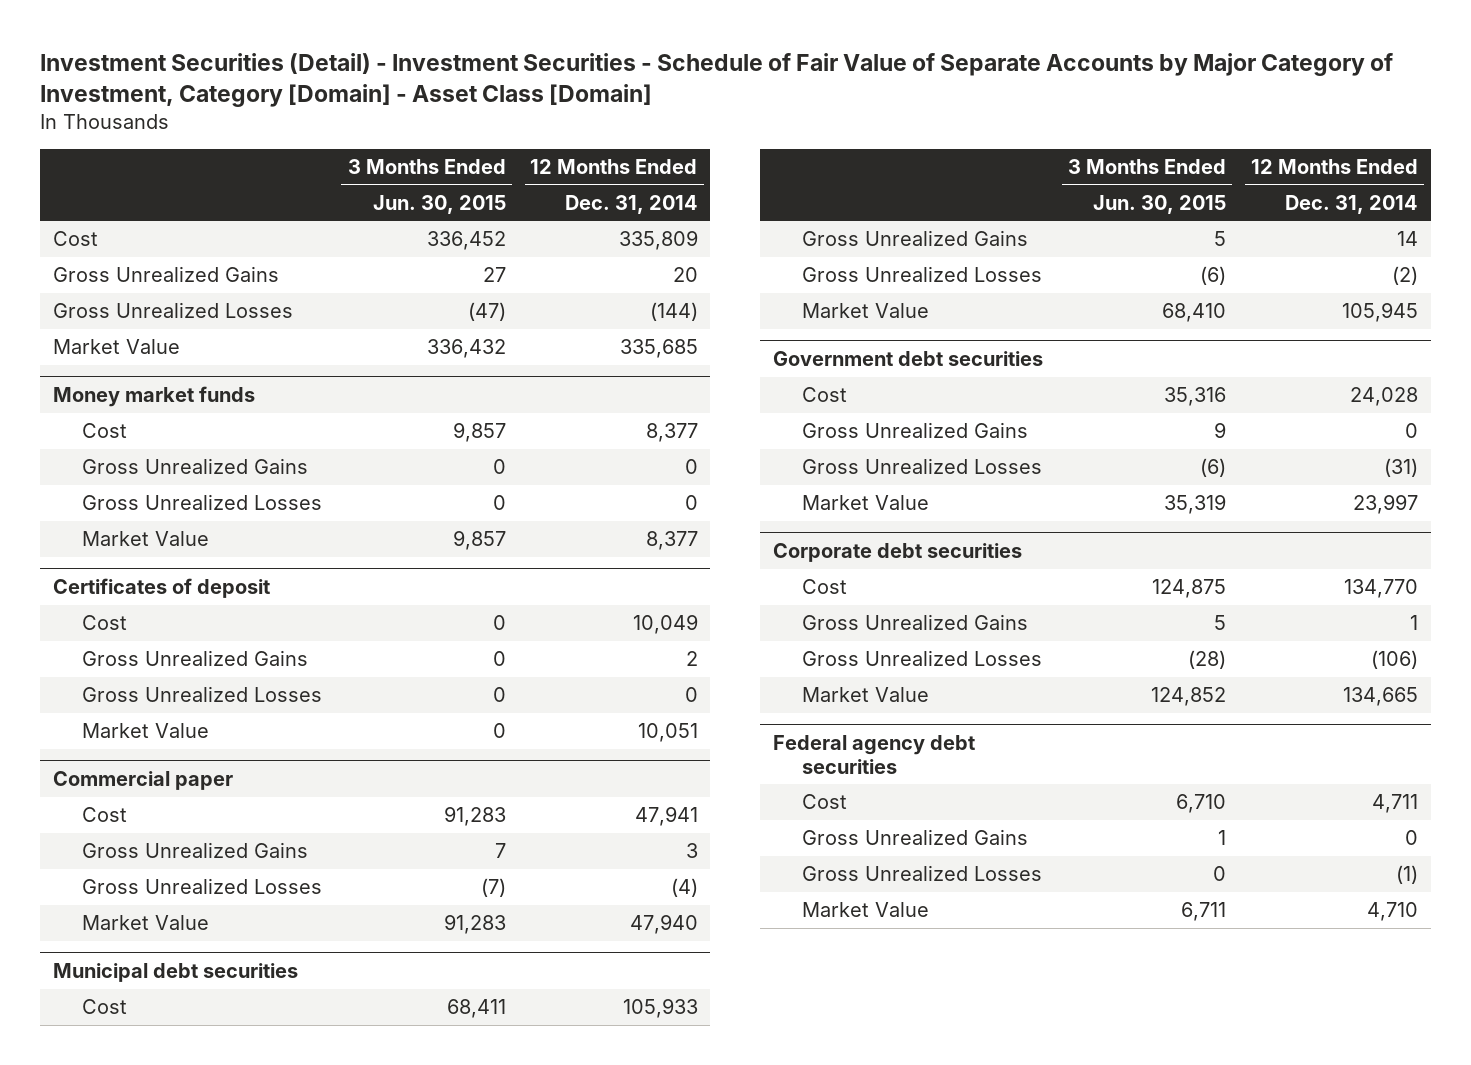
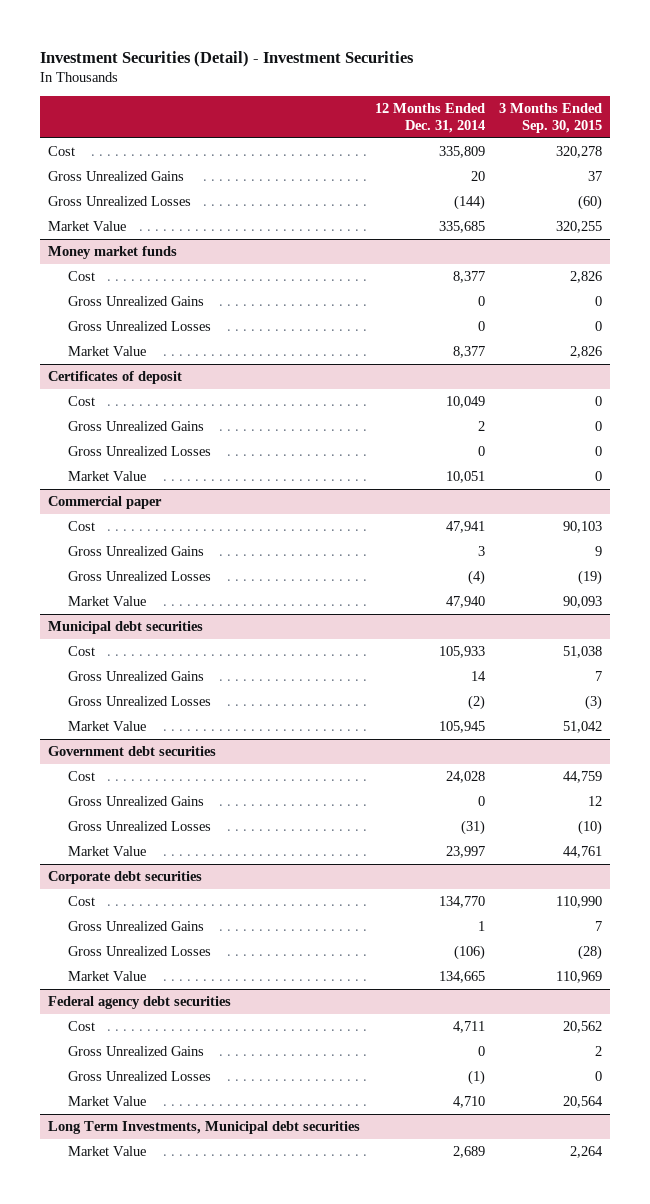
- Investment Securities (Detail) - Investment Securities - Schedule of Fair Value of Separate Accounts by Major Category of Investment, Category [Domain] - Asset Class [Domain]
+ Investment Securities (Detail) - Investment Securities
- | 3 Months Ended Jun. 30, 2015 | 12 Months Ended Dec. 31, 2014
+ | 12 Months Ended Dec. 31, 2014 | 3 Months Ended Sep. 30, 2015
+ Long Term Investments, Municipal debt securities
+ Market Value | 2,689 | 2,264

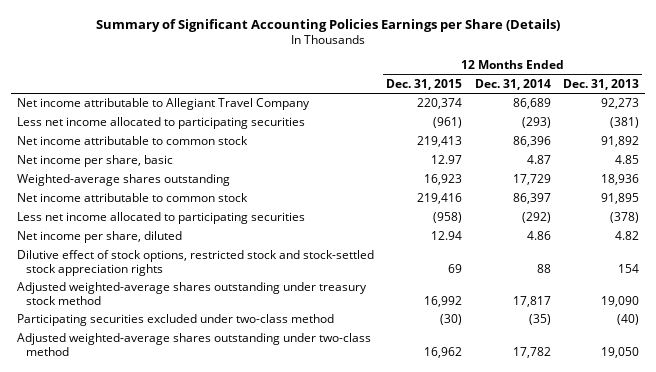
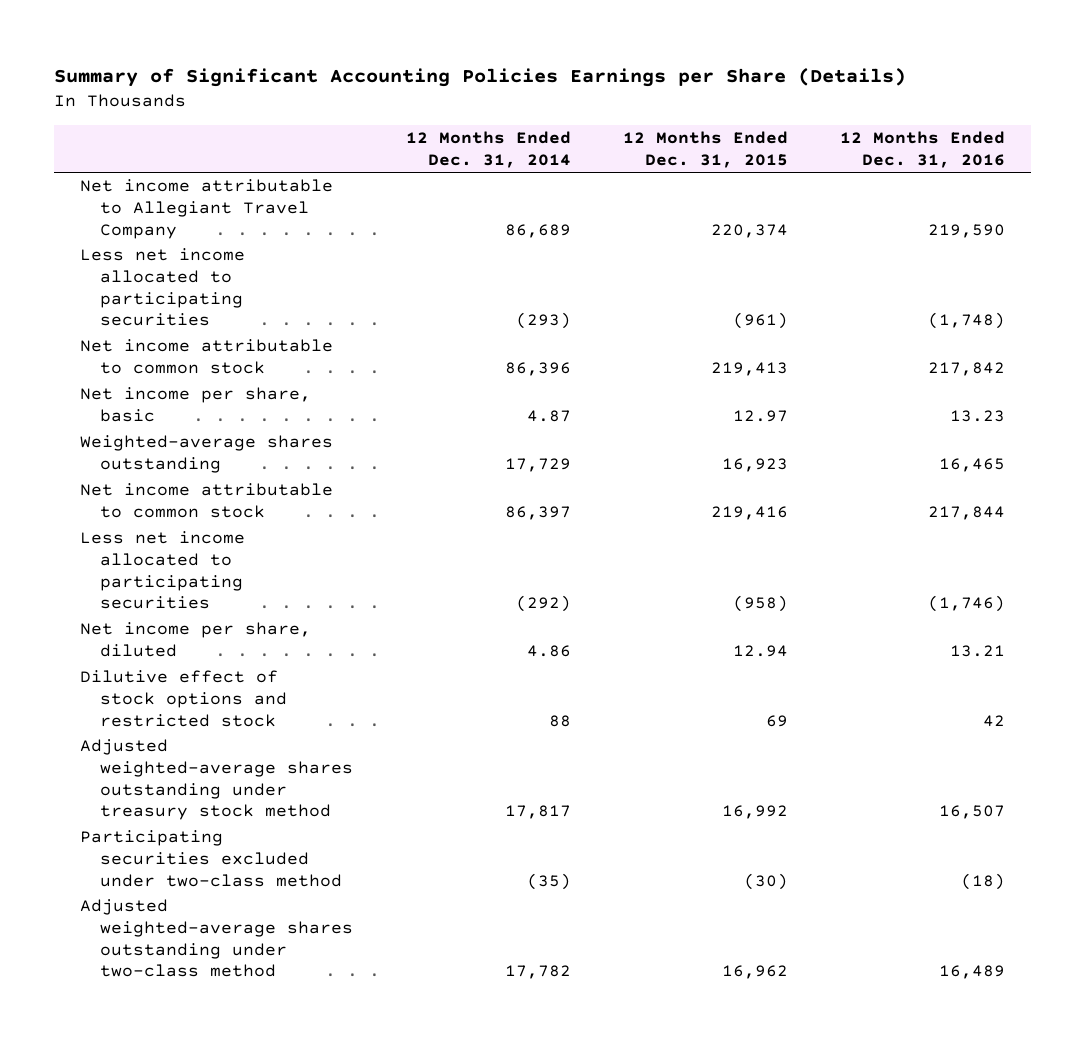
- | 12 Months Ended Dec. 31, 2015 | 12 Months Ended Dec. 31, 2014 | 12 Months Ended Dec. 31, 2013
+ | 12 Months Ended Dec. 31, 2014 | 12 Months Ended Dec. 31, 2015 | 12 Months Ended Dec. 31, 2016
- Dilutive effect of stock options, restricted stock and stock-settled stock appreciation rights | 69 | 88 | 154
+ Dilutive effect of stock options and restricted stock | 88 | 69 | 42

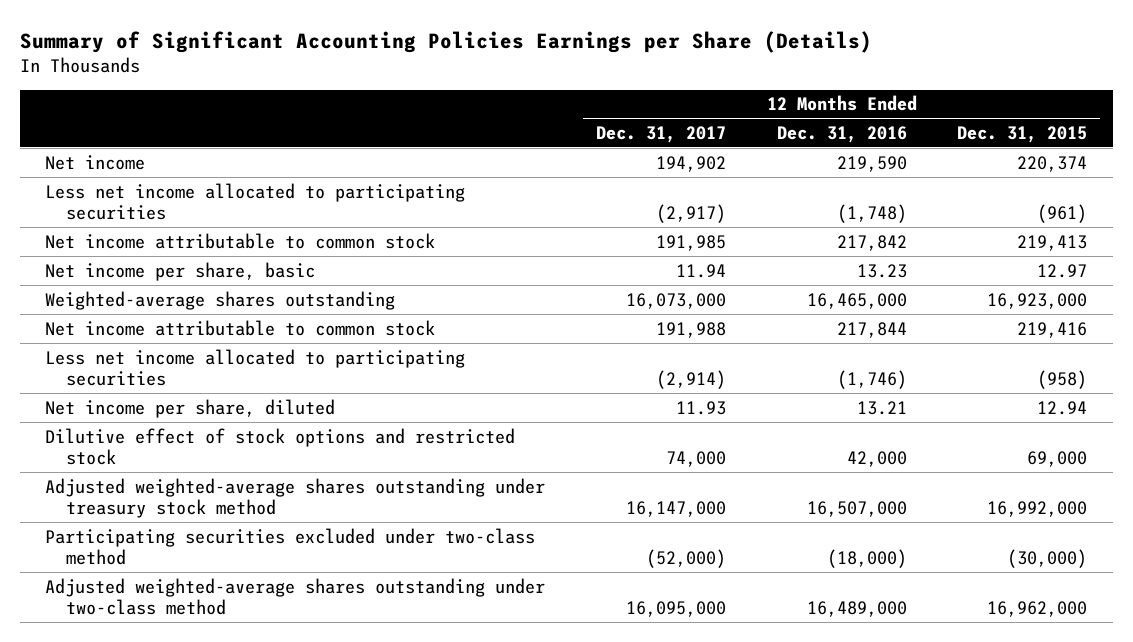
- | 12 Months Ended Dec. 31, 2014 | 12 Months Ended Dec. 31, 2015 | 12 Months Ended Dec. 31, 2016
+ | 12 Months Ended Dec. 31, 2017 | 12 Months Ended Dec. 31, 2016 | 12 Months Ended Dec. 31, 2015
- Net income attributable to Allegiant Travel Company | 86,689 | 220,374 | 219,590
+ Net income | 194,902 | 219,590 | 220,374
- Weighted-average shares outstanding | 17,729 | 16,923 | 16,465
+ Weighted-average shares outstanding | 16,073,000 | 16,465,000 | 16,923,000
- Dilutive effect of stock options and restricted stock | 88 | 69 | 42
- Adjusted weighted-average shares outstanding under treasury stock method | 17,817 | 16,992 | 16,507
- Participating securities excluded under two-class method | (35) | (30) | (18)
- Adjusted weighted-average shares outstanding under two-class method | 17,782 | 16,962 | 16,489
+ Dilutive effect of stock options and restricted stock | 74,000 | 42,000 | 69,000
+ Adjusted weighted-average shares outstanding under treasury stock method | 16,147,000 | 16,507,000 | 16,992,000
+ Participating securities excluded under two-class method | (52,000) | (18,000) | (30,000)
+ Adjusted weighted-average shares outstanding under two-class method | 16,095,000 | 16,489,000 | 16,962,000

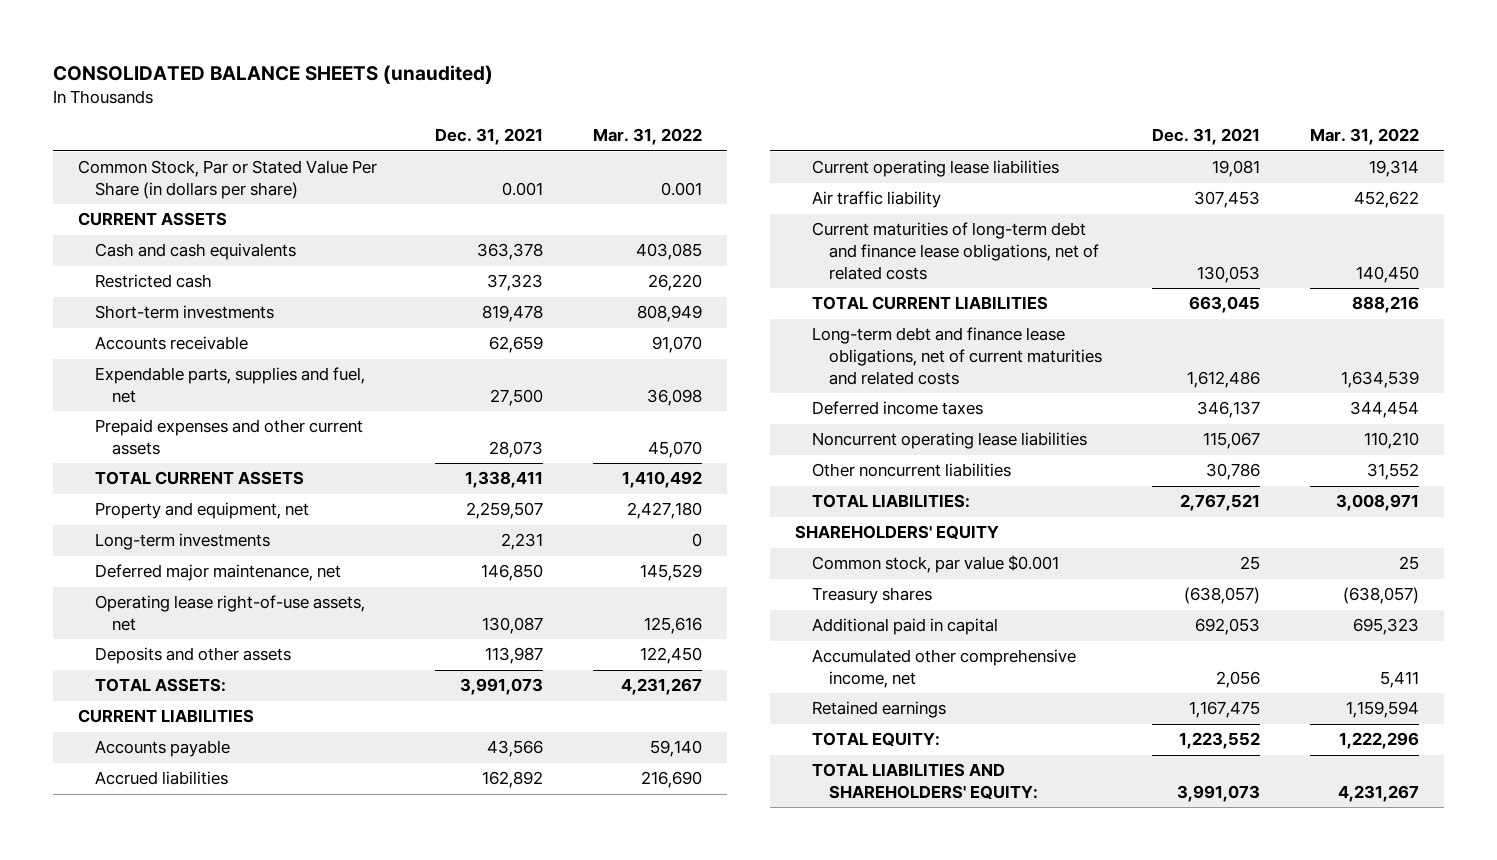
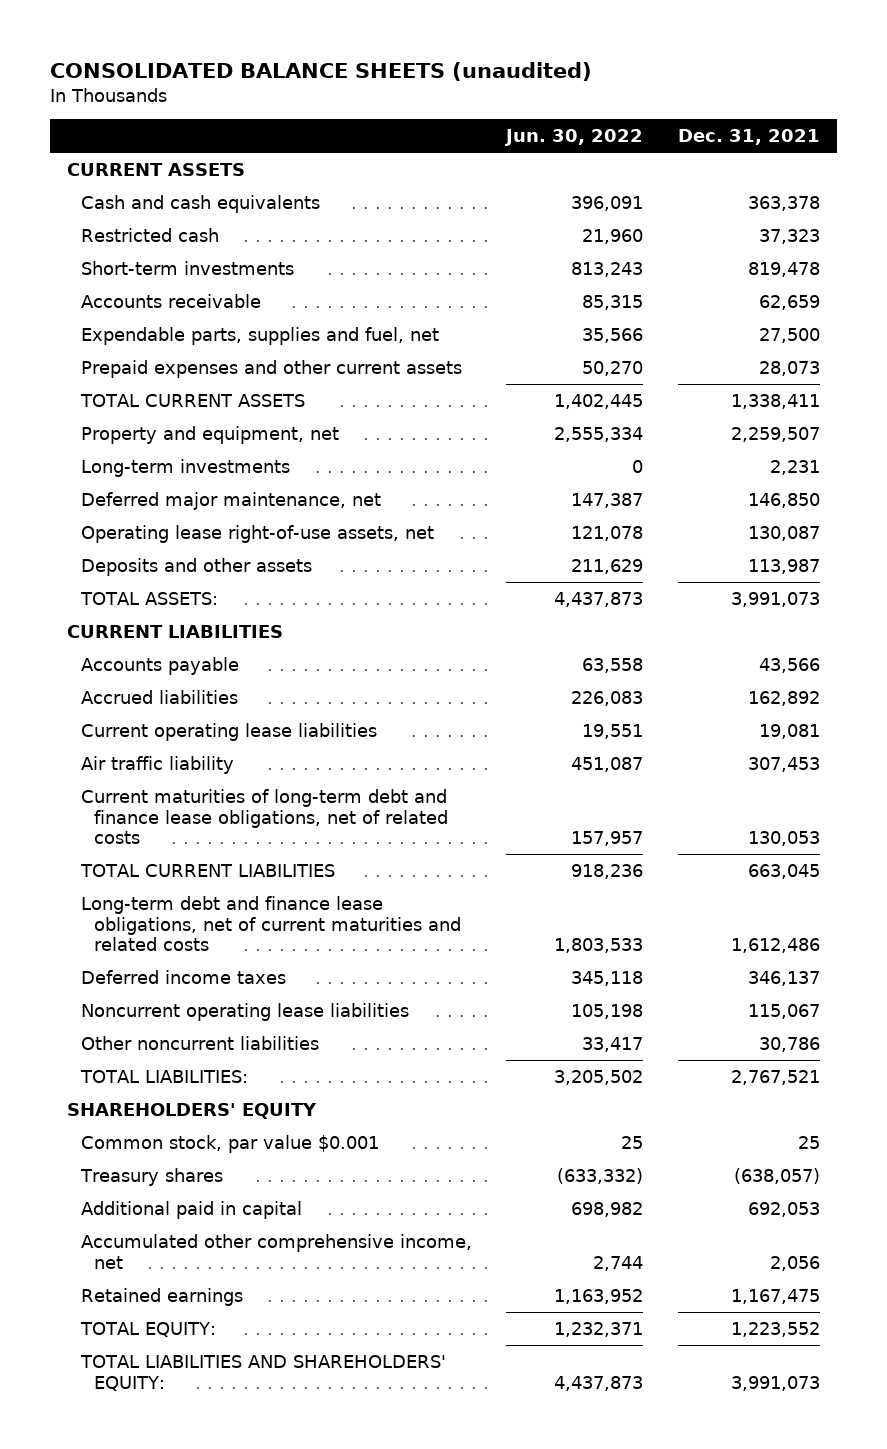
- | Dec. 31, 2021 | Mar. 31, 2022
+ | Jun. 30, 2022 | Dec. 31, 2021
- Common Stock, Par or Stated Value Per Share (in dollars per share) | 0.001 | 0.001

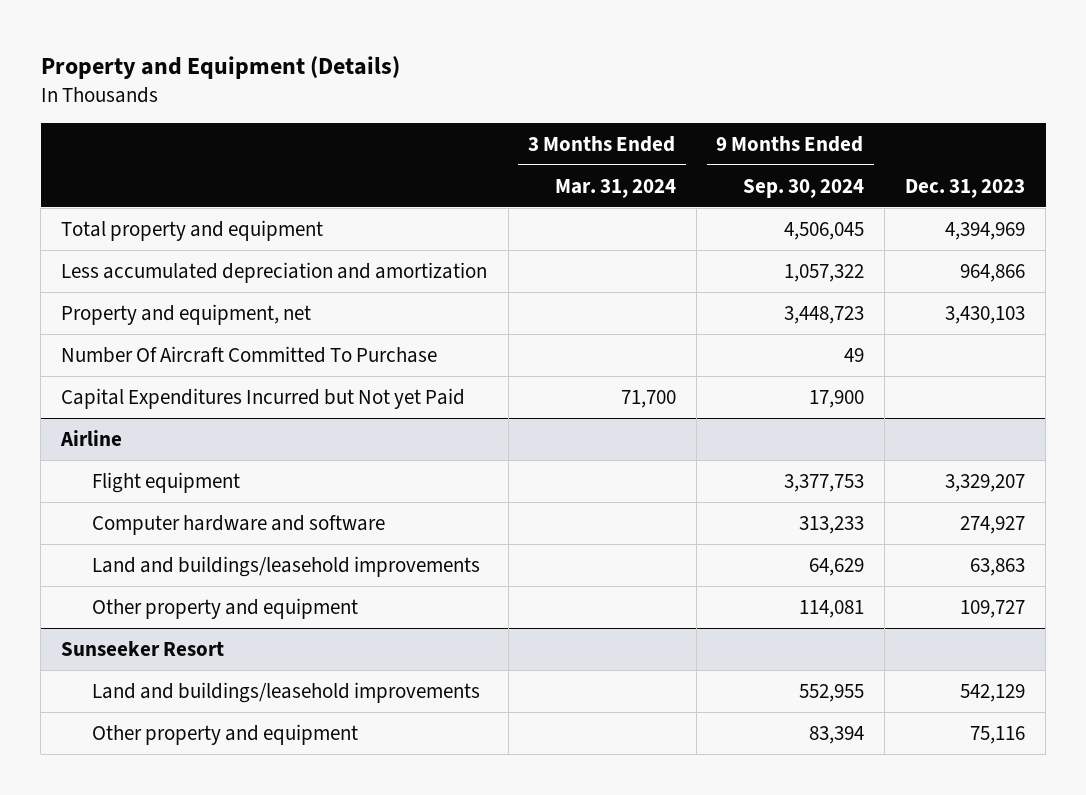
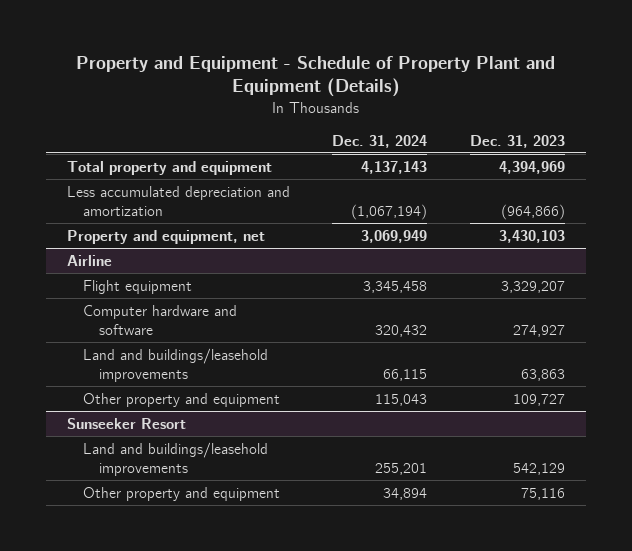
- Property and Equipment (Details)
+ Property and Equipment - Schedule of Property Plant and Equipment (Details)
- | 3 Months Ended Mar. 31, 2024 | 9 Months Ended Sep. 30, 2024 | Dec. 31, 2023
+ | Dec. 31, 2024 | Dec. 31, 2023
- Less accumulated depreciation and amortization | | 1,057,322 | 964,866
+ Less accumulated depreciation and amortization | (1,067,194) | (964,866)
- Number Of Aircraft Committed To Purchase | | 49 |
- Capital Expenditures Incurred but Not yet Paid | 71,700 | 17,900 |

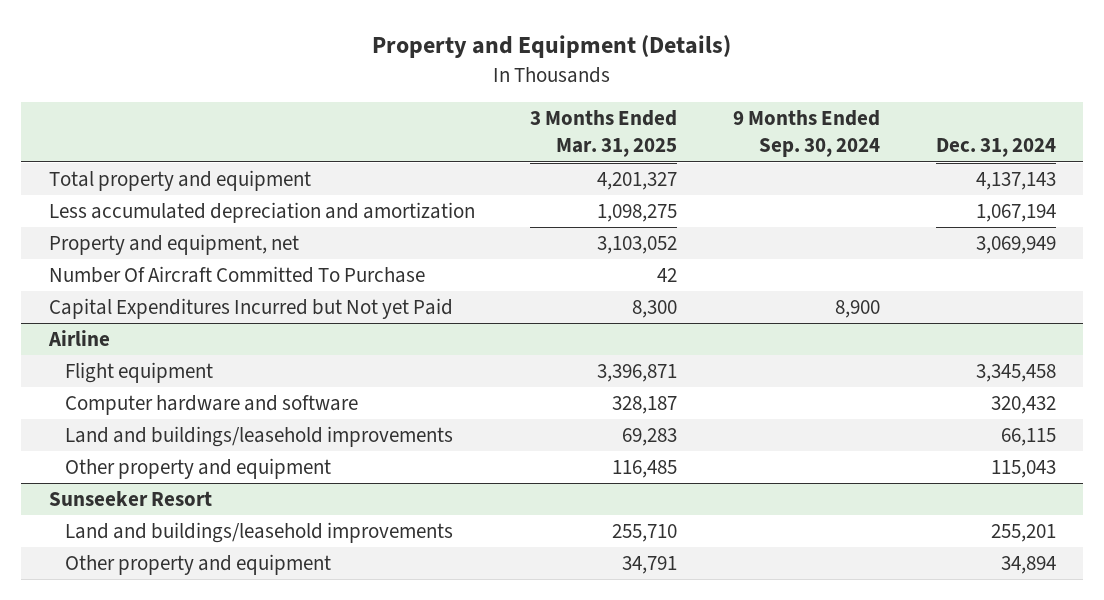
- Property and Equipment - Schedule of Property Plant and Equipment (Details)
+ Property and Equipment (Details)
- | Dec. 31, 2024 | Dec. 31, 2023
+ | 3 Months Ended Mar. 31, 2025 | 9 Months Ended Sep. 30, 2024 | Dec. 31, 2024
- Less accumulated depreciation and amortization | (1,067,194) | (964,866)
+ Less accumulated depreciation and amortization | 1,098,275 | | 1,067,194
+ Number Of Aircraft Committed To Purchase | 42 | |
+ Capital Expenditures Incurred but Not yet Paid | 8,300 | 8,900 |

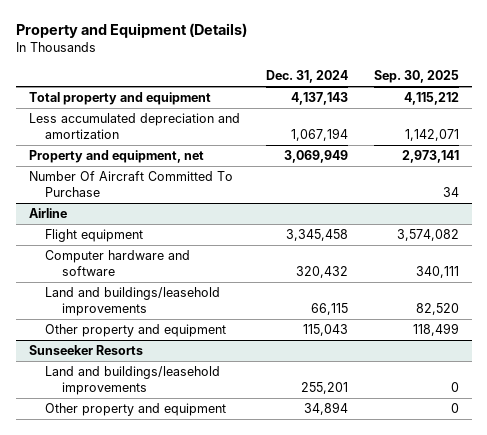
- | 3 Months Ended Mar. 31, 2025 | 9 Months Ended Sep. 30, 2024 | Dec. 31, 2024
+ | Dec. 31, 2024 | Sep. 30, 2025
- Capital Expenditures Incurred but Not yet Paid | 8,300 | 8,900 |
- Sunseeker Resort
+ Sunseeker Resorts

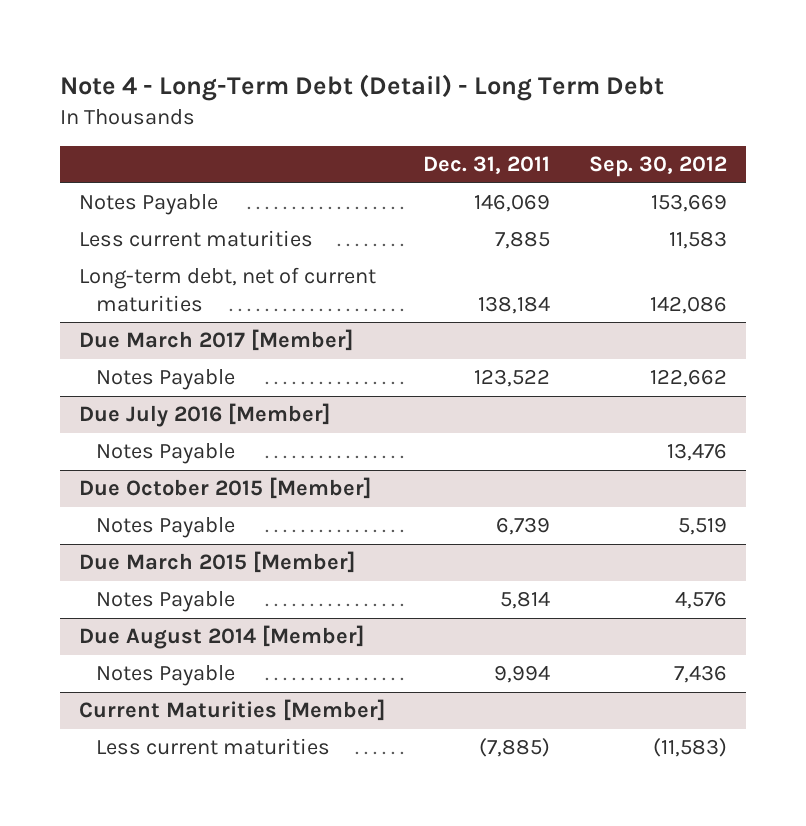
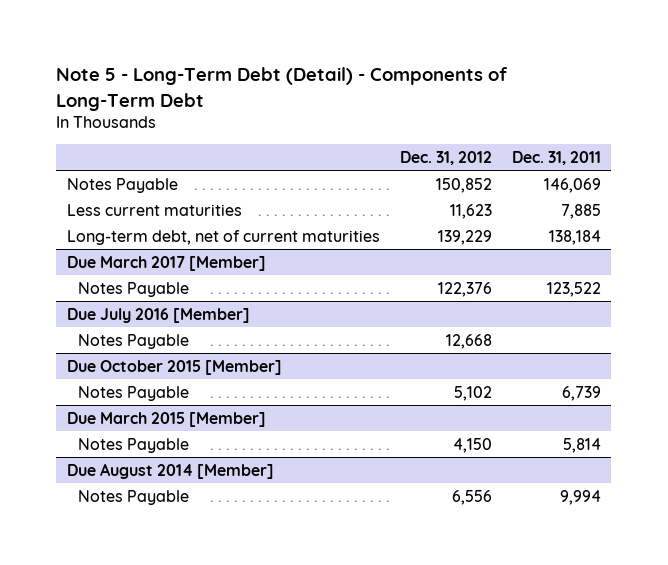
- Note 4 - Long-Term Debt (Detail) - Long Term Debt
+ Note 5 - Long-Term Debt (Detail) - Components of Long-Term Debt
- | Dec. 31, 2011 | Sep. 30, 2012
+ | Dec. 31, 2012 | Dec. 31, 2011
- Current Maturities [Member]
- Less current maturities | (7,885) | (11,583)

